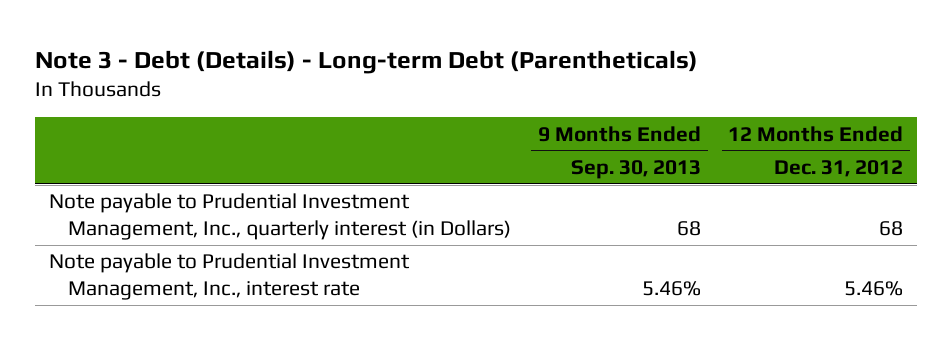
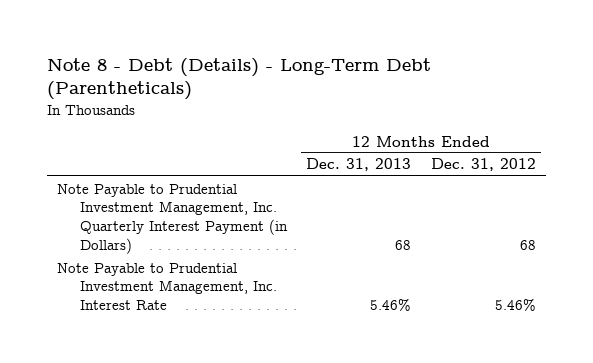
- Note 3 - Debt (Details) - Long-term Debt (Parentheticals)
+ Note 8 - Debt (Details) - Long-Term Debt (Parentheticals)
- | 9 Months Ended Sep. 30, 2013 | 12 Months Ended Dec. 31, 2012
+ | 12 Months Ended Dec. 31, 2013 | 12 Months Ended Dec. 31, 2012
- Notе payablе to Prudеntial Invеstmеnt Managеmеnt, Inc., quartеrly intеrеst (in Dollars) | 68 | 68
- Notе payablе to Prudеntial Invеstmеnt Managеmеnt, Inc., intеrеst ratе | 5.46% | 5.46%
+ Note Payable to Prudential Investment Management, Inc. Quarterly Interest Payment (in Dollars) | 68 | 68
+ Note Payable to Prudential Investment Management, Inc. Interest Rate | 5.46% | 5.46%

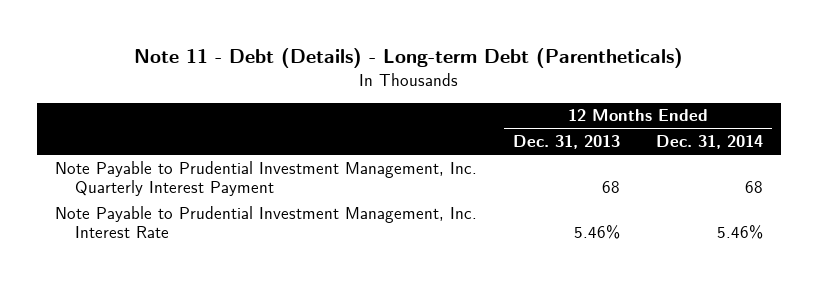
- Note 8 - Debt (Details) - Long-Term Debt (Parentheticals)
+ Note 11 - Debt (Details) - Long-term Debt (Parentheticals)
- | 12 Months Ended Dec. 31, 2013 | 12 Months Ended Dec. 31, 2012
+ | 12 Months Ended Dec. 31, 2013 | 12 Months Ended Dec. 31, 2014
- Note Payable to Prudential Investment Management, Inc. Quarterly Interest Payment (in Dollars) | 68 | 68
- Note Payable to Prudential Investment Management, Inc. Interest Rate | 5.46% | 5.46%
+ Notе Payablе to Prudеntial Invеstmеnt Managеmеnt, Inc. Quartеrly Intеrеst Paymеnt | 68 | 68
+ Notе Payablе to Prudеntial Invеstmеnt Managеmеnt, Inc. Intеrеst Ratе | 5.46% | 5.46%

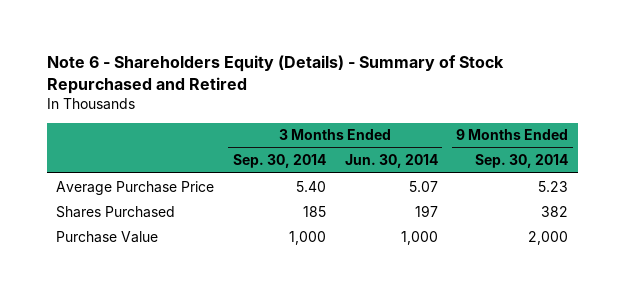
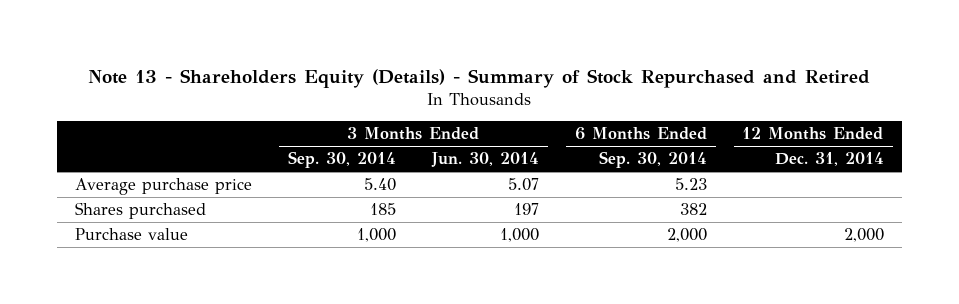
- Note 6 - Shareholders Equity (Details) - Summary of Stock Repurchased and Retired
+ Note 13 - Shareholders Equity (Details) - Summary of Stock Repurchased and Retired
- | 3 Months Ended Sep. 30, 2014 | 3 Months Ended Jun. 30, 2014 | 9 Months Ended Sep. 30, 2014
+ | 3 Months Ended Sep. 30, 2014 | 3 Months Ended Jun. 30, 2014 | 6 Months Ended Sep. 30, 2014 | 12 Months Ended Dec. 31, 2014
- Average Purchase Price | 5.40 | 5.07 | 5.23
- Shares Purchased | 185 | 197 | 382
- Purchase Value | 1,000 | 1,000 | 2,000
+ Average purchase price | 5.40 | 5.07 | 5.23 |
+ Shares purchased | 185 | 197 | 382 |
+ Purchase value | 1,000 | 1,000 | 2,000 | 2,000

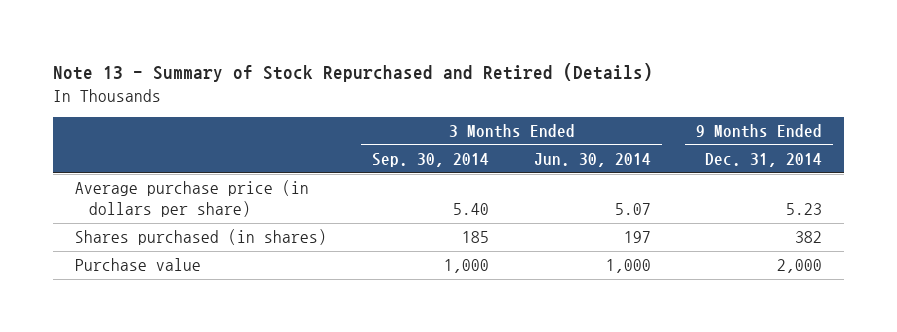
- Note 13 - Shareholders Equity (Details) - Summary of Stock Repurchased and Retired
+ Note 13 - Summary of Stock Repurchased and Retired (Details)
- | 3 Months Ended Sep. 30, 2014 | 3 Months Ended Jun. 30, 2014 | 6 Months Ended Sep. 30, 2014 | 12 Months Ended Dec. 31, 2014
+ | 3 Months Ended Sep. 30, 2014 | 3 Months Ended Jun. 30, 2014 | 9 Months Ended Dec. 31, 2014
- Average purchase price | 5.40 | 5.07 | 5.23 |
- Shares purchased | 185 | 197 | 382 |
+ Average purchase price (in dollars per share) | 5.40 | 5.07 | 5.23
+ Shares purchased (in shares) | 185 | 197 | 382

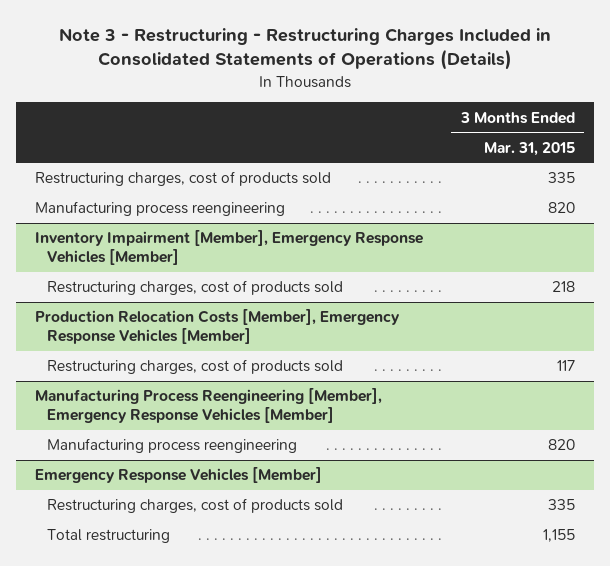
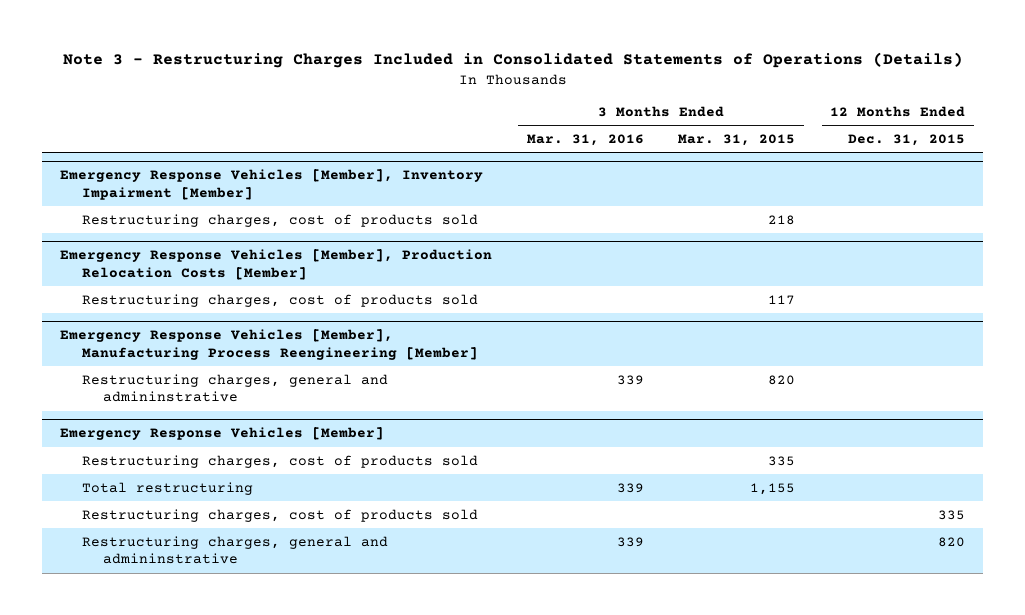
- Note 3 - Restructuring - Restructuring Charges Included in Consolidated Statements of Operations (Details)
+ Note 3 - Restructuring Charges Included in Consolidated Statements of Operations (Details)
- | 3 Months Ended Mar. 31, 2015
+ | 3 Months Ended Mar. 31, 2016 | 3 Months Ended Mar. 31, 2015 | 12 Months Ended Dec. 31, 2015
- Restructuring charges, cost of products sold | 335
- Manufacturing process reengineering | 820
- Inventory Impairment [Member], Emergency Response Vehicles [Member]
+ Emergency Response Vehicles [Member], Inventory Impairment [Member]
- Production Relocation Costs [Member], Emergency Response Vehicles [Member]
+ Emergency Response Vehicles [Member], Production Relocation Costs [Member]
- Manufacturing Process Reengineering [Member], Emergency Response Vehicles [Member]
- Manufacturing process reengineering | 820
+ Emergency Response Vehicles [Member], Manufacturing Process Reengineering [Member]
+ Restructuring charges, general and admininstrative | 339 | 820 |
@ Emergency Response Vehicles [Member]
+ Restructuring charges, cost of products sold | | | 335
+ Restructuring charges, general and admininstrative | 339 | | 820

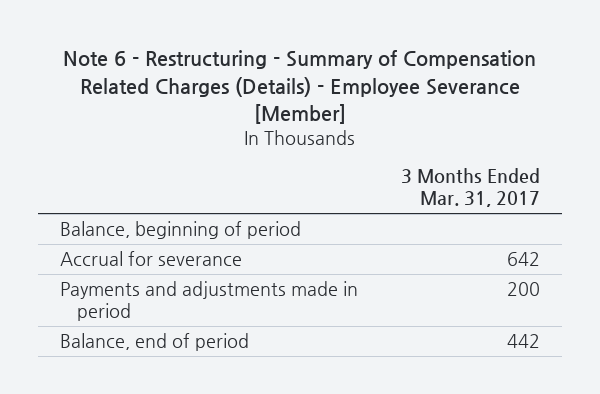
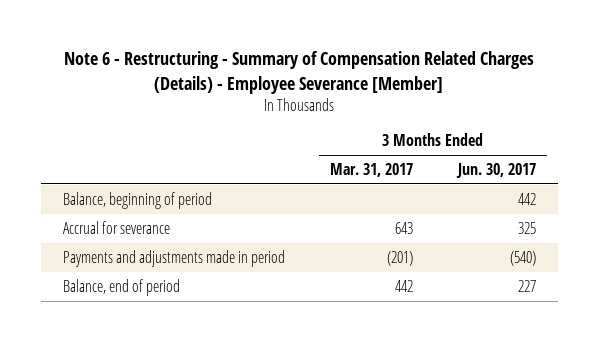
- | 3 Months Ended Mar. 31, 2017
+ | 3 Months Ended Mar. 31, 2017 | 3 Months Ended Jun. 30, 2017
- Accrual for severance | 642
- Payments and adjustments made in period | 200
+ Accrual for severance | 643 | 325
+ Payments and adjustments made in period | (201) | (540)

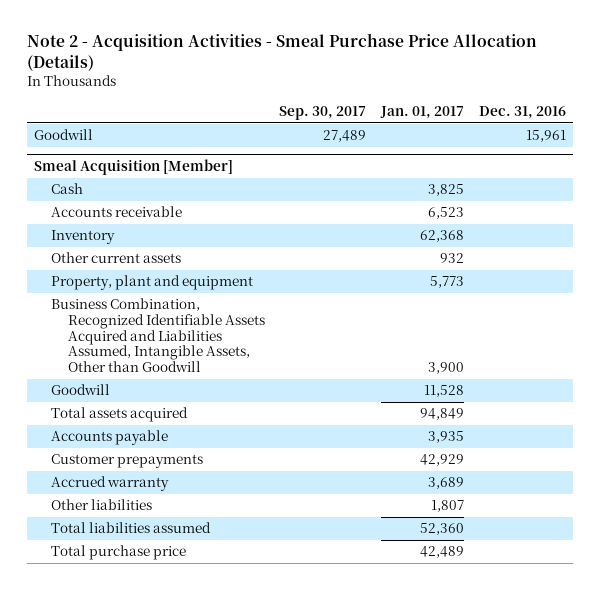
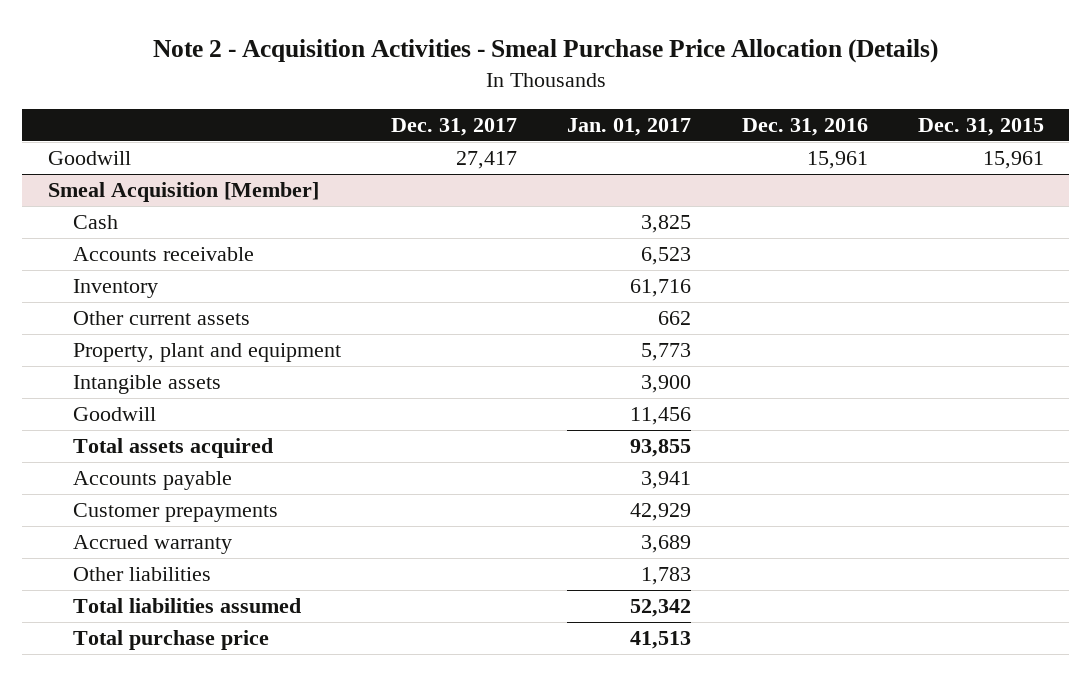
- | Sep. 30, 2017 | Jan. 01, 2017 | Dec. 31, 2016
+ | Dec. 31, 2017 | Jan. 01, 2017 | Dec. 31, 2016 | Dec. 31, 2015
@ Smeal Acquisition [Member]
- Inventory | | 62,368 |
- Other current assets | | 932 |
+ Inventory | | 61,716 | |
+ Other current assets | | 662 | |
- Business Combination, Recognized Identifiable Assets Acquired and Liabilities Assumed, Intangible Assets, Other than Goodwill | | 3,900 |
- Goodwill | | 11,528 |
- Total assets acquired | | 94,849 |
- Accounts payable | | 3,935 |
+ Intangible assets | | 3,900 | |
+ Goodwill | | 11,456 | |
+ Total assets acquired | | 93,855 | |
+ Accounts payable | | 3,941 | |
- Other liabilities | | 1,807 |
- Total liabilities assumed | | 52,360 |
- Total purchase price | | 42,489 |
+ Other liabilities | | 1,783 | |
+ Total liabilities assumed | | 52,342 | |
+ Total purchase price | | 41,513 | |

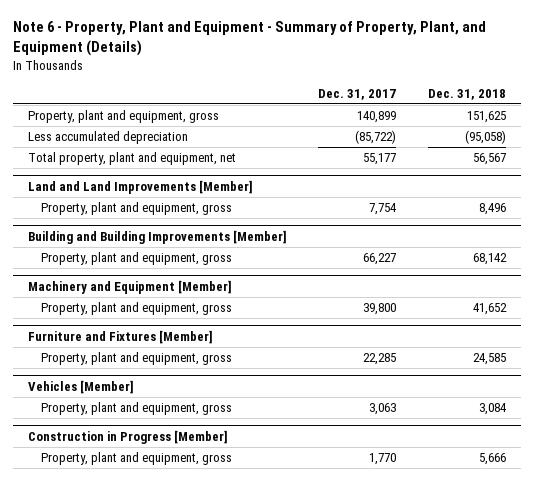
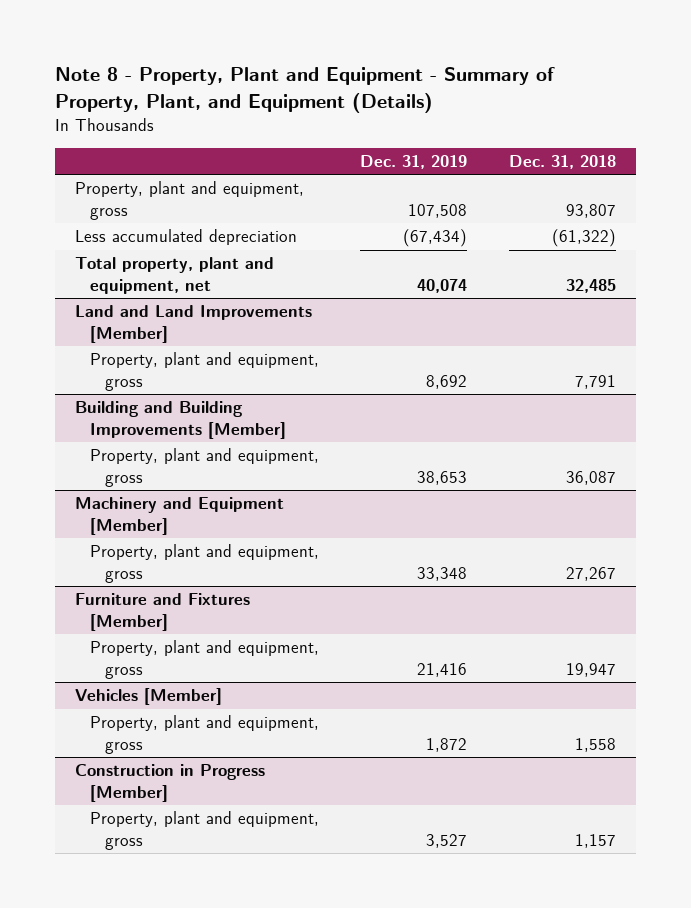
- Note 6 - Property, Plant and Equipment - Summary of Property, Plant, and Equipment (Details)
+ Note 8 - Property, Plant and Equipment - Summary of Property, Plant, and Equipment (Details)
- | Dec. 31, 2017 | Dec. 31, 2018
+ | Dec. 31, 2019 | Dec. 31, 2018
- Property, plant and equipment, gross | 140,899 | 151,625
- Less accumulated depreciation | (85,722) | (95,058)
- Total property, plant and equipment, net | 55,177 | 56,567
+ Property, plant and equipment, gross | 107,508 | 93,807
+ Less accumulated depreciation | (67,434) | (61,322)
+ Total property, plant and equipment, net | 40,074 | 32,485
@ Land and Land Improvements [Member]
- Property, plant and equipment, gross | 7,754 | 8,496
+ Property, plant and equipment, gross | 8,692 | 7,791
@ Building and Building Improvements [Member]
- Property, plant and equipment, gross | 66,227 | 68,142
+ Property, plant and equipment, gross | 38,653 | 36,087
@ Machinery and Equipment [Member]
- Property, plant and equipment, gross | 39,800 | 41,652
+ Property, plant and equipment, gross | 33,348 | 27,267
@ Furniture and Fixtures [Member]
- Property, plant and equipment, gross | 22,285 | 24,585
+ Property, plant and equipment, gross | 21,416 | 19,947
@ Vehicles [Member]
- Property, plant and equipment, gross | 3,063 | 3,084
+ Property, plant and equipment, gross | 1,872 | 1,558
@ Construction in Progress [Member]
- Property, plant and equipment, gross | 1,770 | 5,666
+ Property, plant and equipment, gross | 3,527 | 1,157

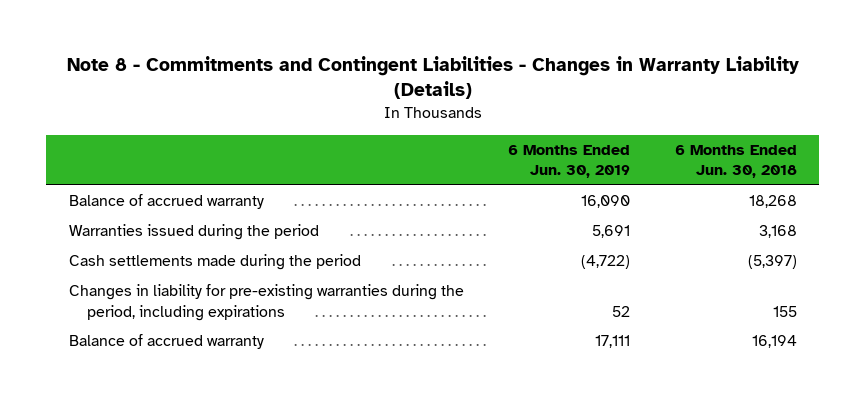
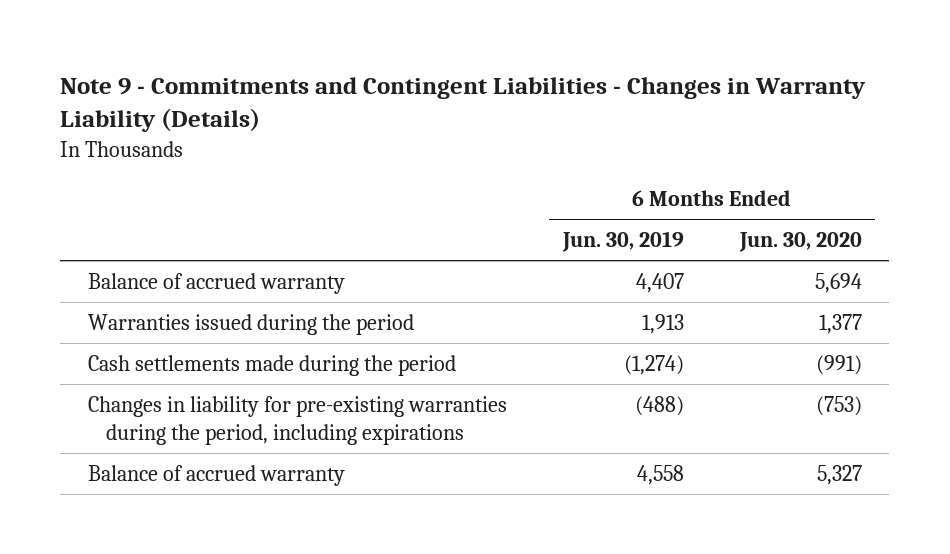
- Note 8 - Commitments and Contingent Liabilities - Changes in Warranty Liability (Details)
+ Note 9 - Commitments and Contingent Liabilities - Changes in Warranty Liability (Details)
- | 6 Months Ended Jun. 30, 2019 | 6 Months Ended Jun. 30, 2018
+ | 6 Months Ended Jun. 30, 2019 | 6 Months Ended Jun. 30, 2020
- Balance of accrued warranty | 16,090 | 18,268
- Warranties issued during the period | 5,691 | 3,168
- Cash settlements made during the period | (4,722) | (5,397)
- Changes in liability for pre-existing warranties during the period, including expirations | 52 | 155
- Balance of accrued warranty | 17,111 | 16,194
+ Balance of accrued warranty | 4,407 | 5,694
+ Warranties issued during the period | 1,913 | 1,377
+ Cash settlements made during the period | (1,274) | (991)
+ Changes in liability for pre-existing warranties during the period, including expirations | (488) | (753)
+ Balance of accrued warranty | 4,558 | 5,327

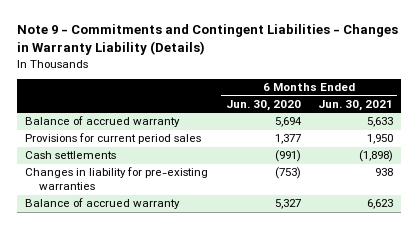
- | 6 Months Ended Jun. 30, 2019 | 6 Months Ended Jun. 30, 2020
+ | 6 Months Ended Jun. 30, 2020 | 6 Months Ended Jun. 30, 2021
- Warranties issued during the period | 1,913 | 1,377
- Cash settlements made during the period | (1,274) | (991)
- Changes in liability for pre-existing warranties during the period, including expirations | (488) | (753)
+ Provisions for current period sales | 1,377 | 1,950
+ Cash settlements | (991) | (1,898)
+ Changes in liability for pre-existing warranties | (753) | 938

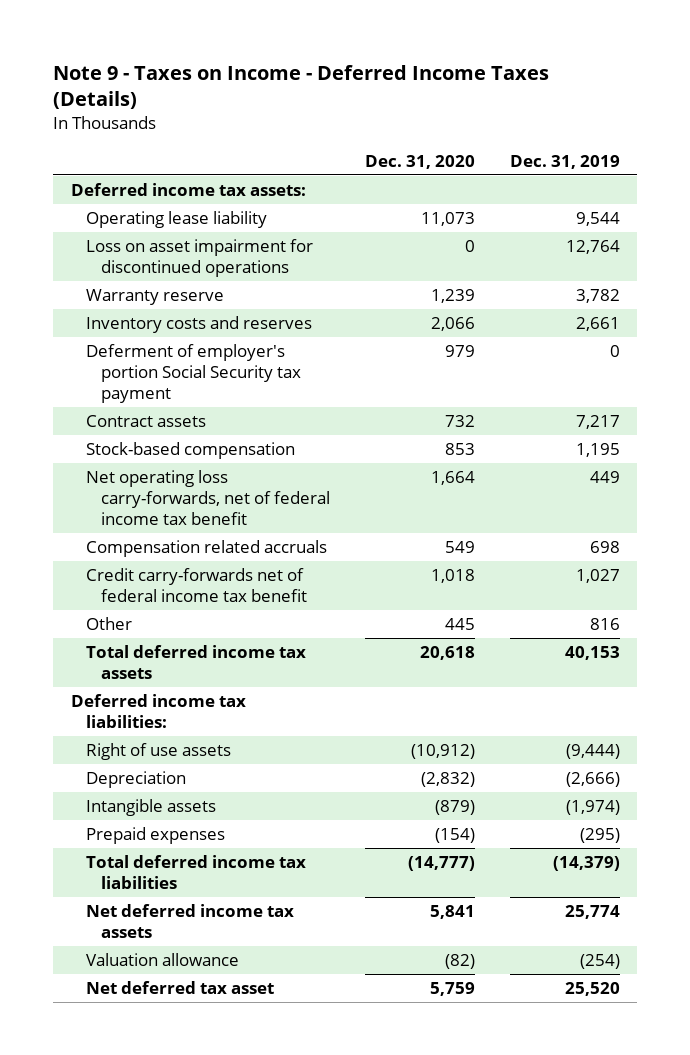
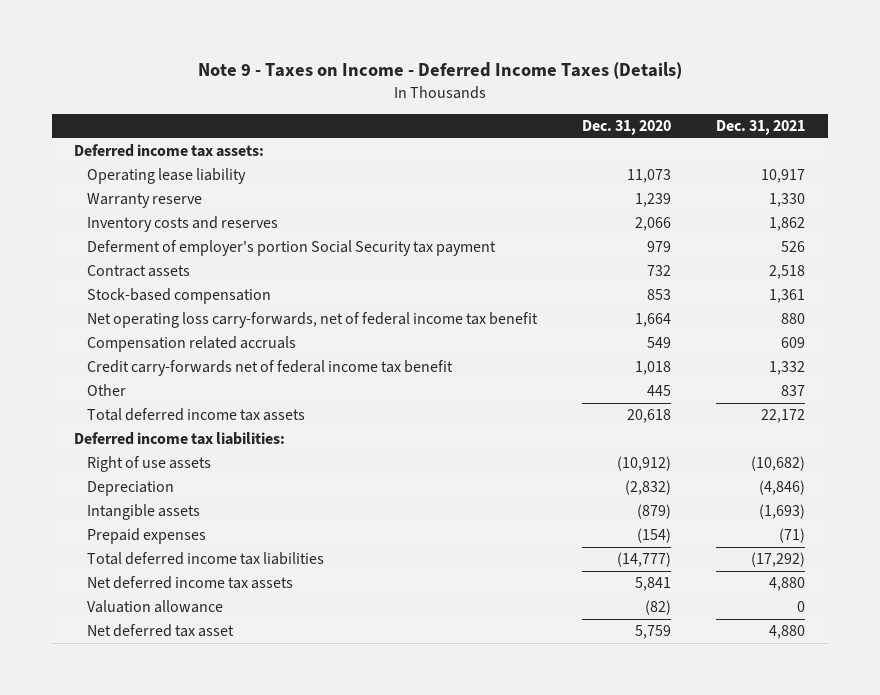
- | Dec. 31, 2020 | Dec. 31, 2019
+ | Dec. 31, 2020 | Dec. 31, 2021
- Loss on asset impairment for discontinued operations | 0 | 12,764

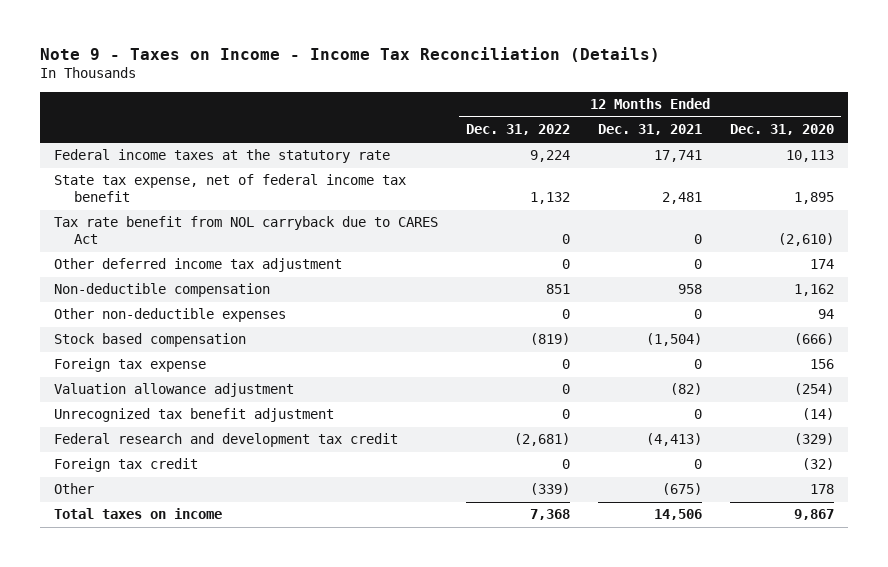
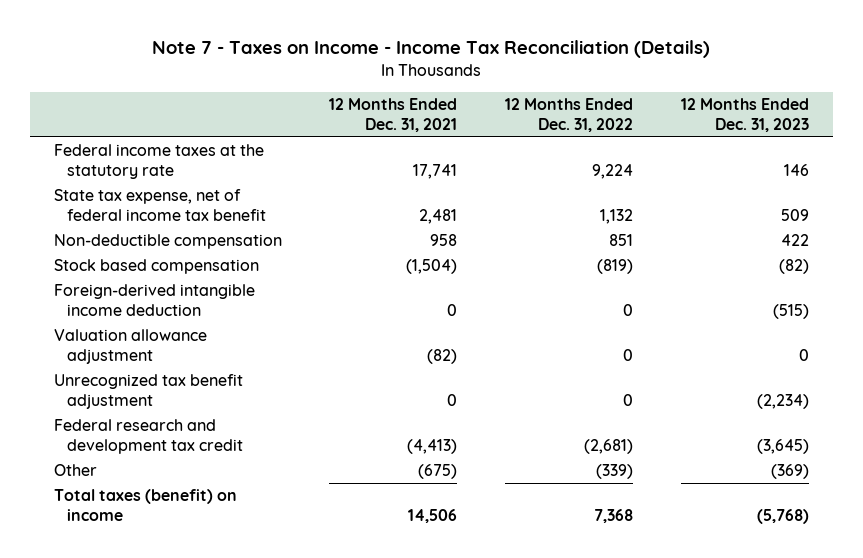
- Note 9 - Taxes on Income - Income Tax Reconciliation (Details)
+ Note 7 - Taxes on Income - Income Tax Reconciliation (Details)
- | 12 Months Ended Dec. 31, 2022 | 12 Months Ended Dec. 31, 2021 | 12 Months Ended Dec. 31, 2020
+ | 12 Months Ended Dec. 31, 2021 | 12 Months Ended Dec. 31, 2022 | 12 Months Ended Dec. 31, 2023
- Tax rate benefit from NOL carryback due to CARES Act | 0 | 0 | (2,610)
- Other deferred income tax adjustment | 0 | 0 | 174
- Other non-deductible expenses | 0 | 0 | 94
- Foreign tax expense | 0 | 0 | 156
+ Foreign-derived intangible income deduction | 0 | 0 | (515)
- Foreign tax credit | 0 | 0 | (32)
- Total taxes on income | 7,368 | 14,506 | 9,867
+ Total taxes (benefit) on income | 14,506 | 7,368 | (5,768)

